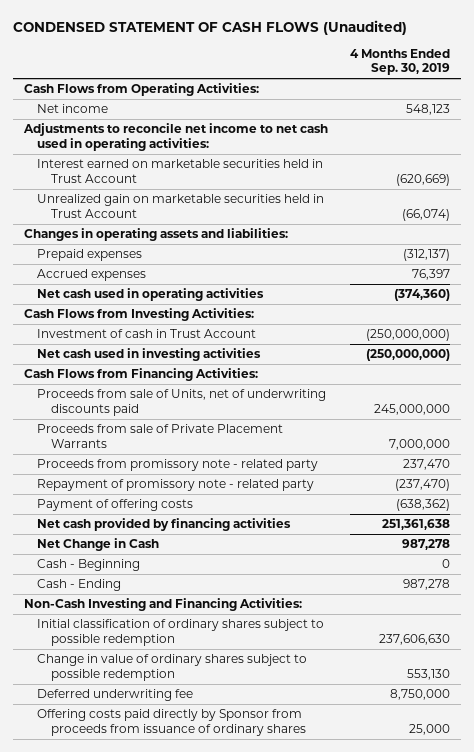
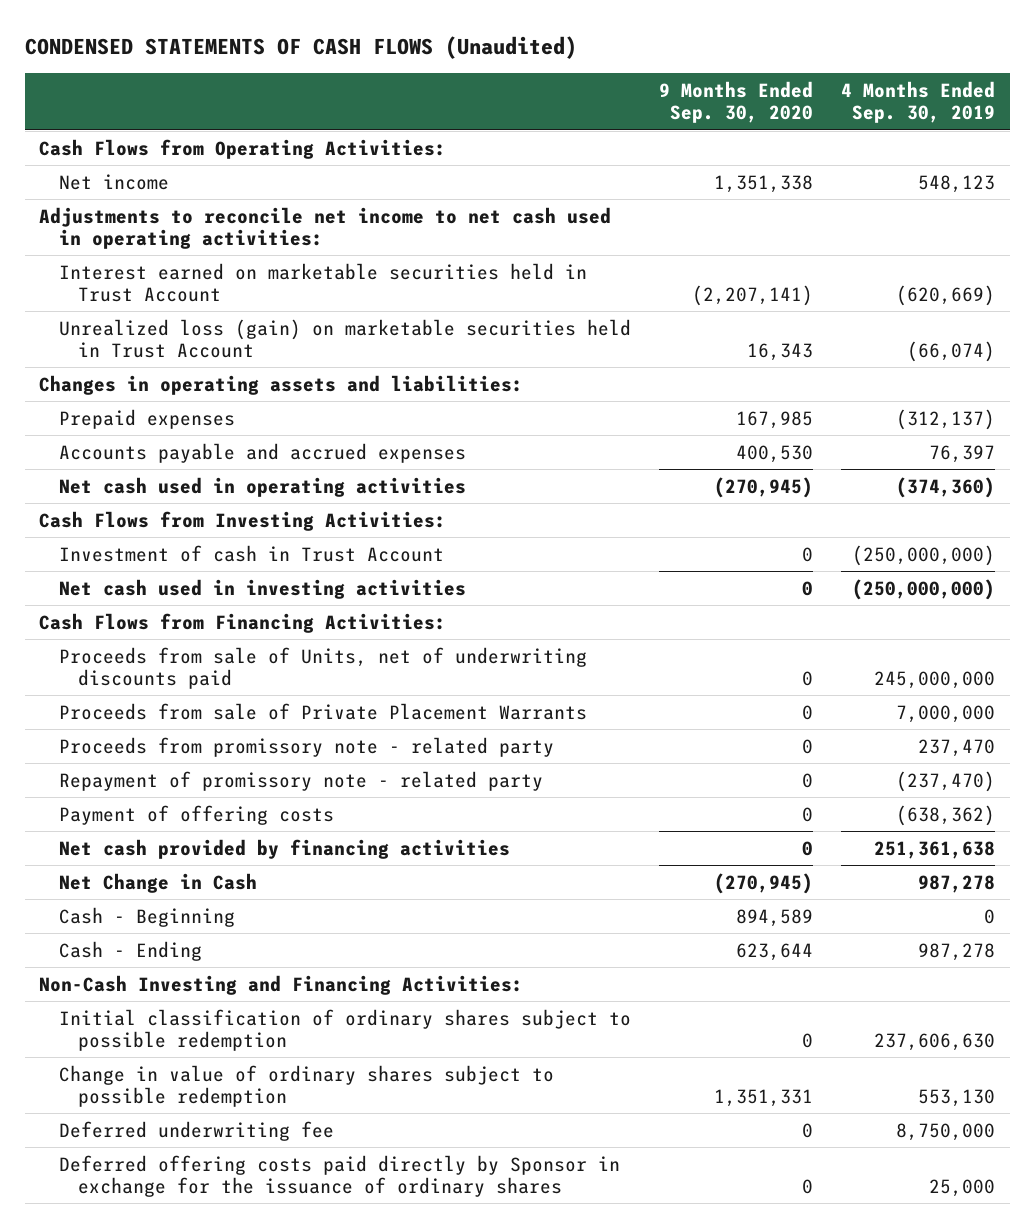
- CONDENSED STATEMENT OF CASH FLOWS (Unaudited)
+ CONDENSED STATEMENTS OF CASH FLOWS (Unaudited)
- | 4 Months Ended Sep. 30, 2019
+ | 9 Months Ended Sep. 30, 2020 | 4 Months Ended Sep. 30, 2019
- Unrealized gain on marketable securities held in Trust Account | (66,074)
+ Unrealized loss (gain) on marketable securities held in Trust Account | 16,343 | (66,074)
- Accrued expenses | 76,397
+ Accounts payable and accrued expenses | 400,530 | 76,397
- Offering costs paid directly by Sponsor from proceeds from issuance of ordinary shares | 25,000
+ Deferred offering costs paid directly by Sponsor in exchange for the issuance of ordinary shares | 0 | 25,000

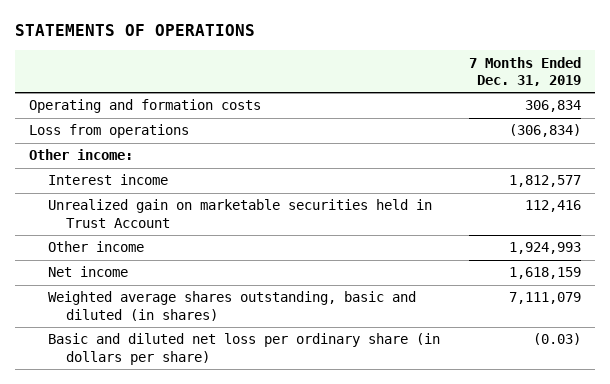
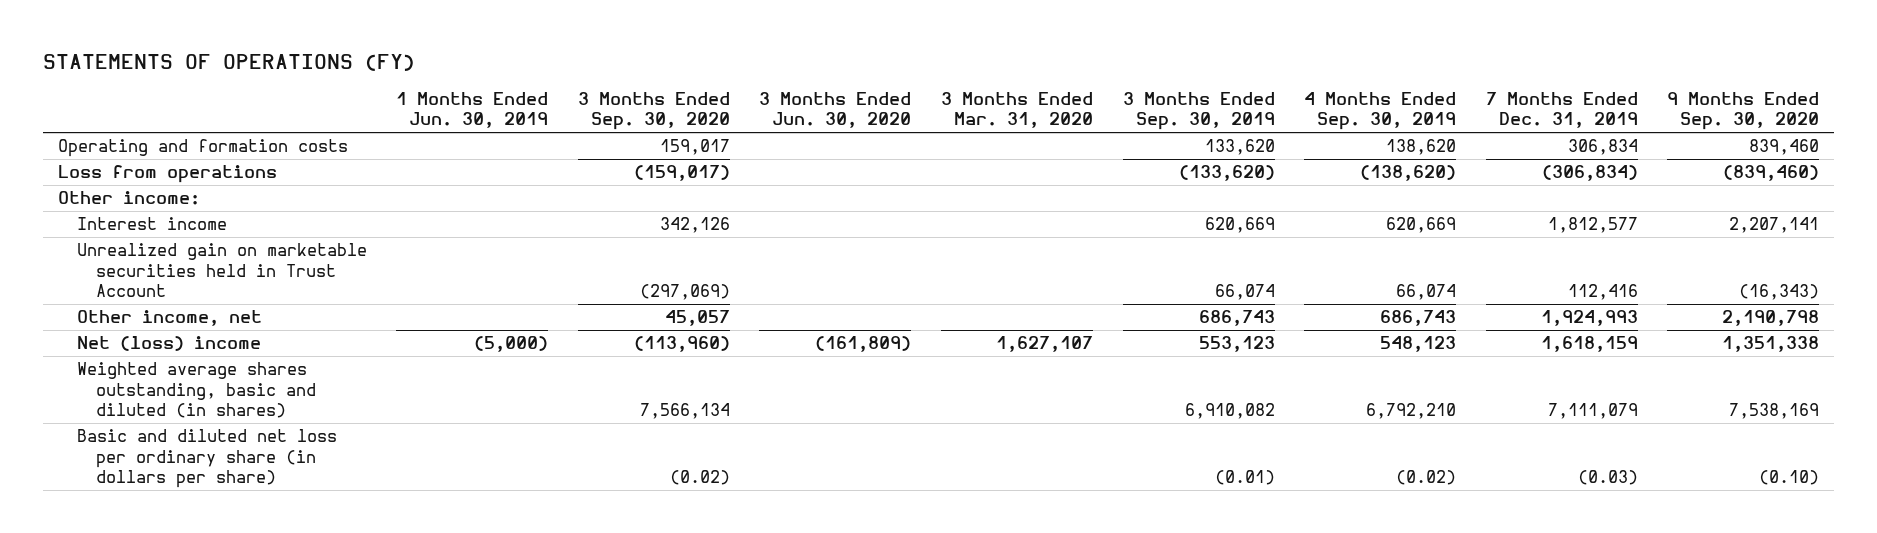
- STATEMENTS OF OPERATIONS
+ STATEMENTS OF OPERATIONS (FY)
- | 7 Months Ended Dec. 31, 2019
+ | 1 Months Ended Jun. 30, 2019 | 3 Months Ended Sep. 30, 2020 | 3 Months Ended Jun. 30, 2020 | 3 Months Ended Mar. 31, 2020 | 3 Months Ended Sep. 30, 2019 | 4 Months Ended Sep. 30, 2019 | 7 Months Ended Dec. 31, 2019 | 9 Months Ended Sep. 30, 2020
- Other income | 1,924,993
- Net income | 1,618,159
+ Other income, net | | 45,057 | | | 686,743 | 686,743 | 1,924,993 | 2,190,798
+ Net (loss) income | (5,000) | (113,960) | (161,809) | 1,627,107 | 553,123 | 548,123 | 1,618,159 | 1,351,338

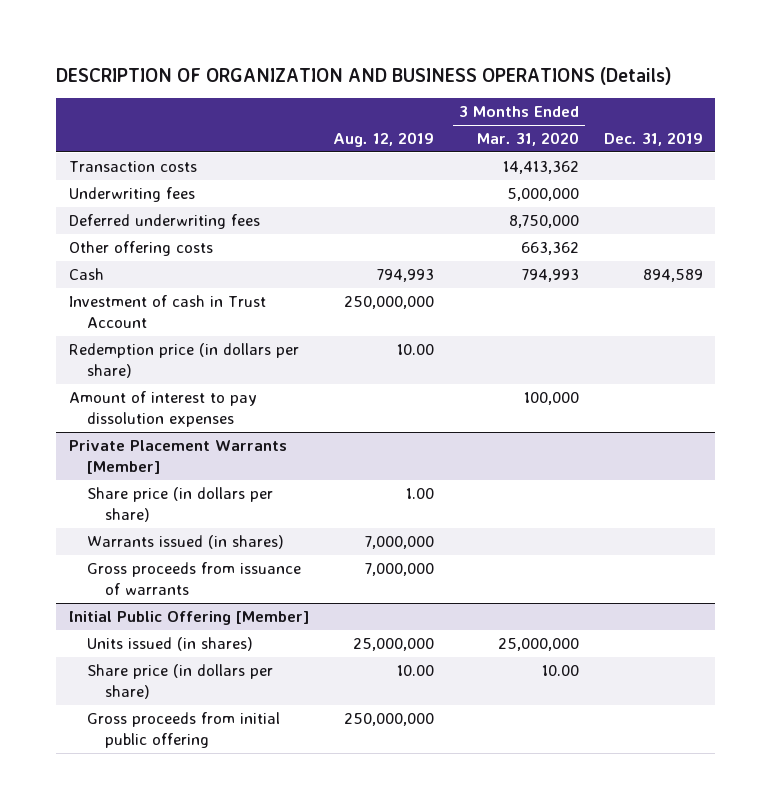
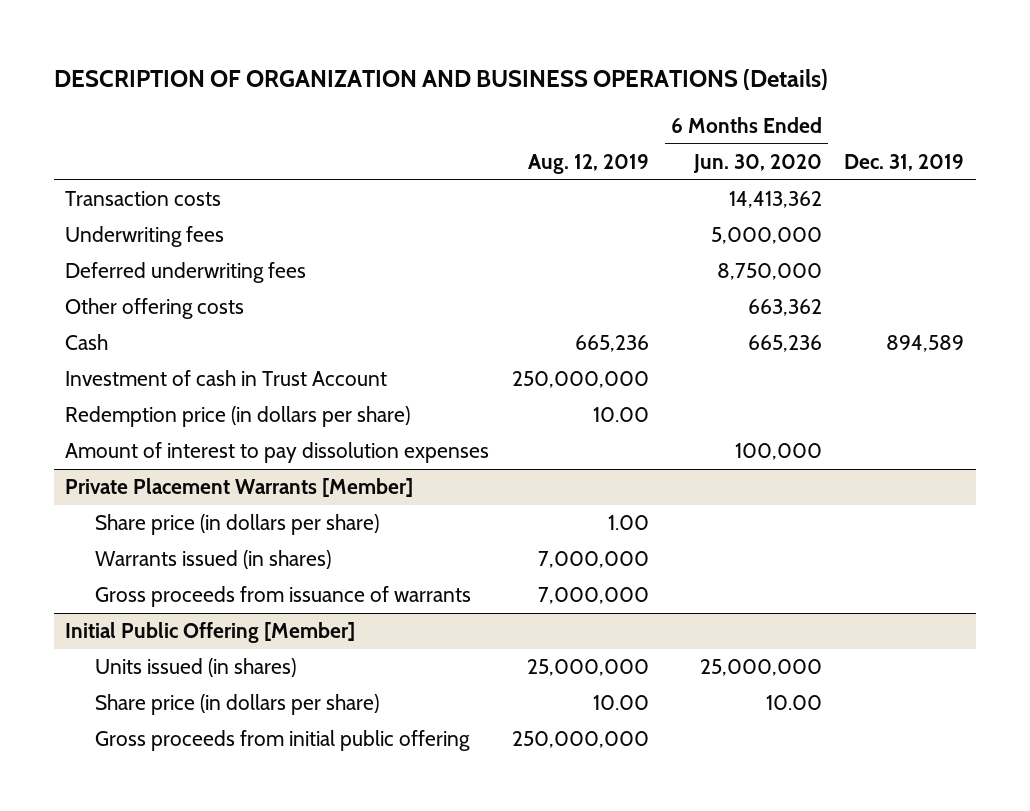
- | Aug. 12, 2019 | 3 Months Ended Mar. 31, 2020 | Dec. 31, 2019
+ | Aug. 12, 2019 | 6 Months Ended Jun. 30, 2020 | Dec. 31, 2019
- Cash | 794,993 | 794,993 | 894,589
+ Cash | 665,236 | 665,236 | 894,589

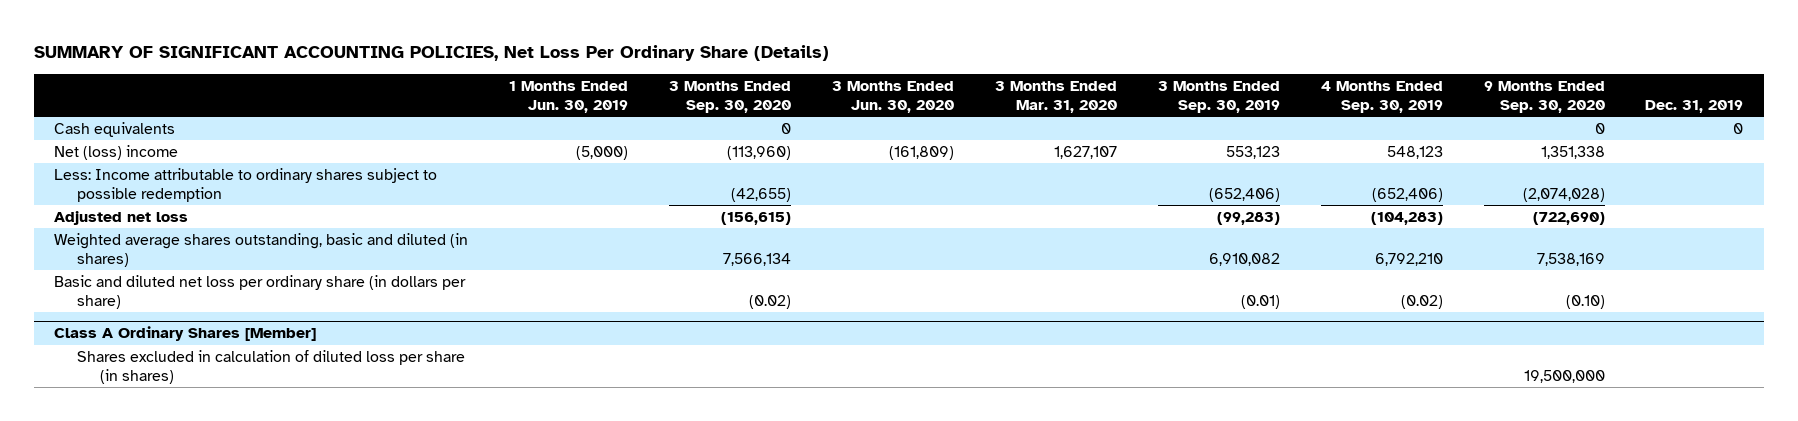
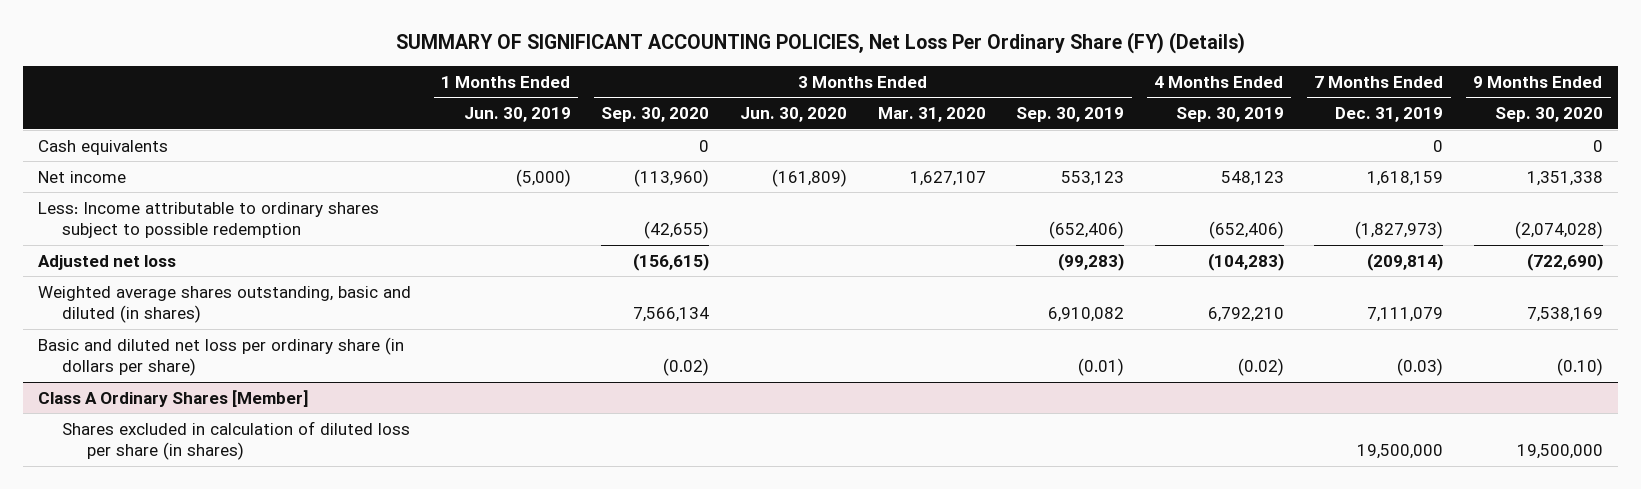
- SUMMARY OF SIGNIFICANT ACCOUNTING POLICIES, Net Loss Per Ordinary Share (Details)
+ SUMMARY OF SIGNIFICANT ACCOUNTING POLICIES, Net Loss Per Ordinary Share (FY) (Details)
- | 1 Months Ended Jun. 30, 2019 | 3 Months Ended Sep. 30, 2020 | 3 Months Ended Jun. 30, 2020 | 3 Months Ended Mar. 31, 2020 | 3 Months Ended Sep. 30, 2019 | 4 Months Ended Sep. 30, 2019 | 9 Months Ended Sep. 30, 2020 | Dec. 31, 2019
+ | 1 Months Ended Jun. 30, 2019 | 3 Months Ended Sep. 30, 2020 | 3 Months Ended Jun. 30, 2020 | 3 Months Ended Mar. 31, 2020 | 3 Months Ended Sep. 30, 2019 | 4 Months Ended Sep. 30, 2019 | 7 Months Ended Dec. 31, 2019 | 9 Months Ended Sep. 30, 2020
- Net (loss) income | (5,000) | (113,960) | (161,809) | 1,627,107 | 553,123 | 548,123 | 1,351,338 |
+ Net income | (5,000) | (113,960) | (161,809) | 1,627,107 | 553,123 | 548,123 | 1,618,159 | 1,351,338

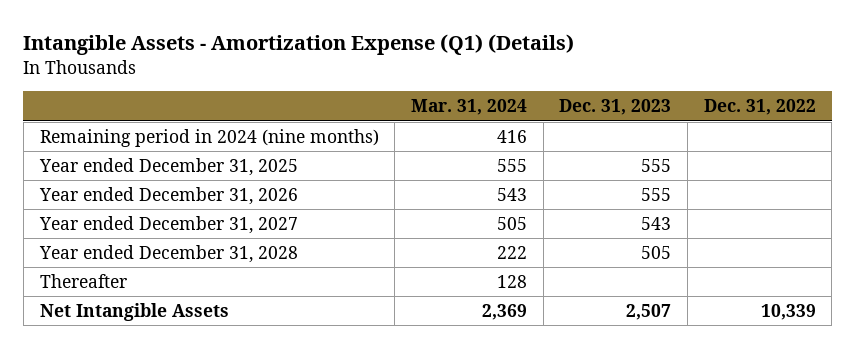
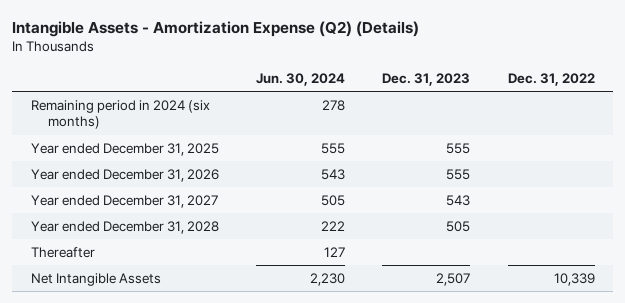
- Intangible Assets - Amortization Expense (Q1) (Details)
+ Intangible Assets - Amortization Expense (Q2) (Details)
- | Mar. 31, 2024 | Dec. 31, 2023 | Dec. 31, 2022
+ | Jun. 30, 2024 | Dec. 31, 2023 | Dec. 31, 2022
- Remaining period in 2024 (nine months) | 416 | |
+ Remaining period in 2024 (six months) | 278 | |

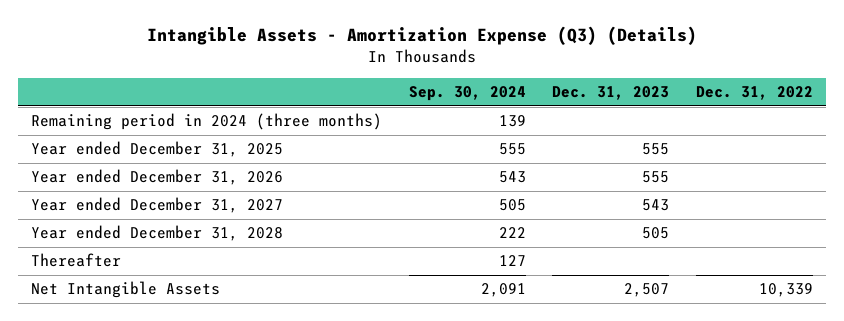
- Intangible Assets - Amortization Expense (Q2) (Details)
+ Intangible Assets - Amortization Expense (Q3) (Details)
- | Jun. 30, 2024 | Dec. 31, 2023 | Dec. 31, 2022
+ | Sep. 30, 2024 | Dec. 31, 2023 | Dec. 31, 2022
- Remaining period in 2024 (six months) | 278 | |
+ Remaining period in 2024 (three months) | 139 | |

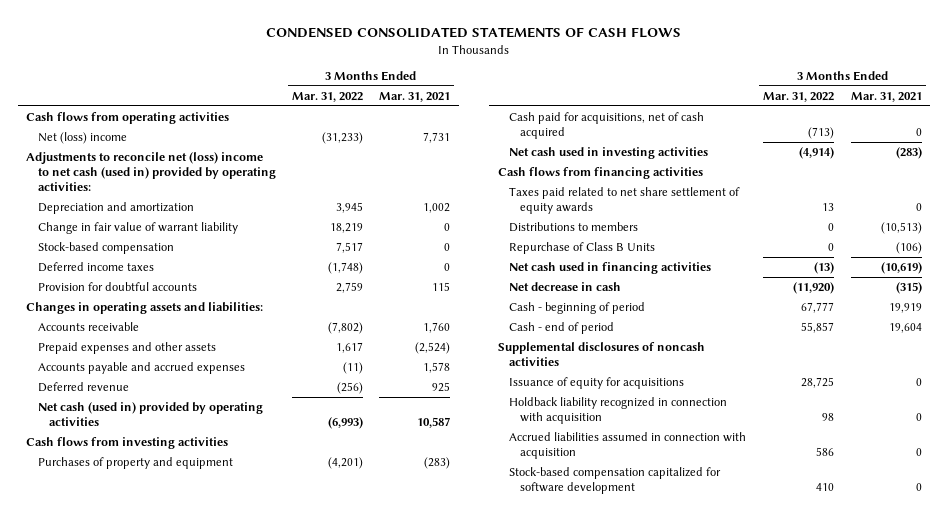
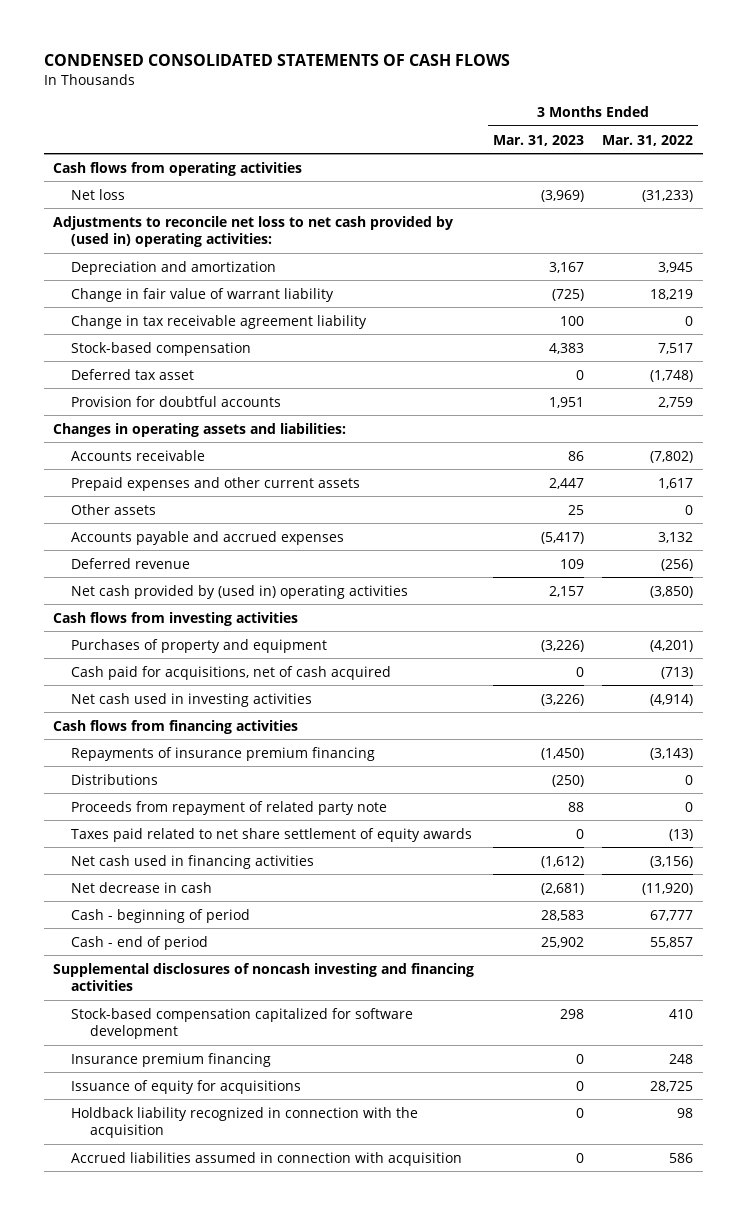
- | 3 Months Ended Mar. 31, 2022 | 3 Months Ended Mar. 31, 2021
+ | 3 Months Ended Mar. 31, 2023 | 3 Months Ended Mar. 31, 2022
- Net (loss) income | (31,233) | 7,731
- Adjustments to reconcile net (loss) income to net cash (used in) provided by operating activities:
+ Net loss | (3,969) | (31,233)
+ Adjustments to reconcile net loss to net cash provided by (used in) operating activities:
+ Change in tax receivable agreement liability | 100 | 0
- Deferred income taxes | (1,748) | 0
+ Deferred tax asset | 0 | (1,748)
- Prepaid expenses and other assets | 1,617 | (2,524)
- Accounts payable and accrued expenses | (11) | 1,578
+ Prepaid expenses and other current assets | 2,447 | 1,617
+ Other assets | 25 | 0
+ Accounts payable and accrued expenses | (5,417) | 3,132
- Net cash (used in) provided by operating activities | (6,993) | 10,587
+ Net cash provided by (used in) operating activities | 2,157 | (3,850)
- Taxes paid related to net share settlement of equity awards | 13 | 0
- Distributions to members | 0 | (10,513)
- Repurchase of Class B Units | 0 | (106)
- Net cash used in financing activities | (13) | (10,619)
+ Repayments of insurance premium financing | (1,450) | (3,143)
+ Distributions | (250) | 0
+ Proceeds from repayment of related party note | 88 | 0
+ Taxes paid related to net share settlement of equity awards | 0 | (13)
+ Net cash used in financing activities | (1,612) | (3,156)
- Supplemental disclosures of noncash activities
+ Supplemental disclosures of noncash investing and financing activities
moved up: Stock-based compensation capitalized for software development | 298 | 410
+ Insurance premium financing | 0 | 248
- Holdback liability recognized in connection with acquisition | 98 | 0
+ Holdback liability recognized in connection with the acquisition | 0 | 98

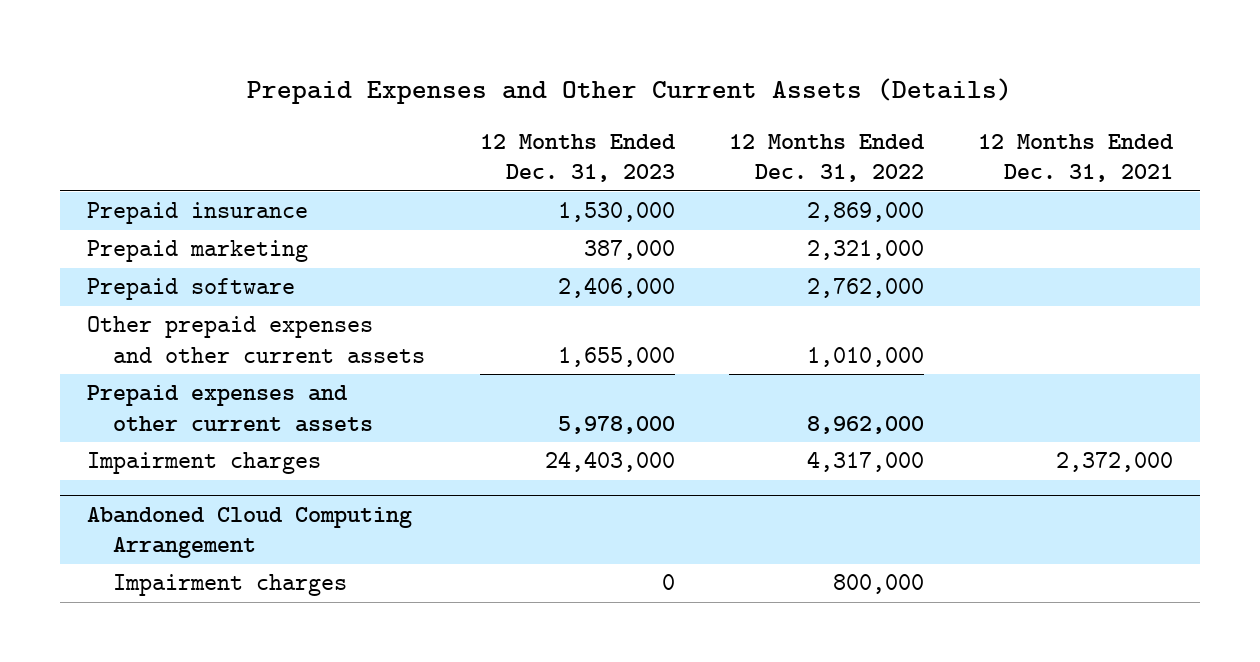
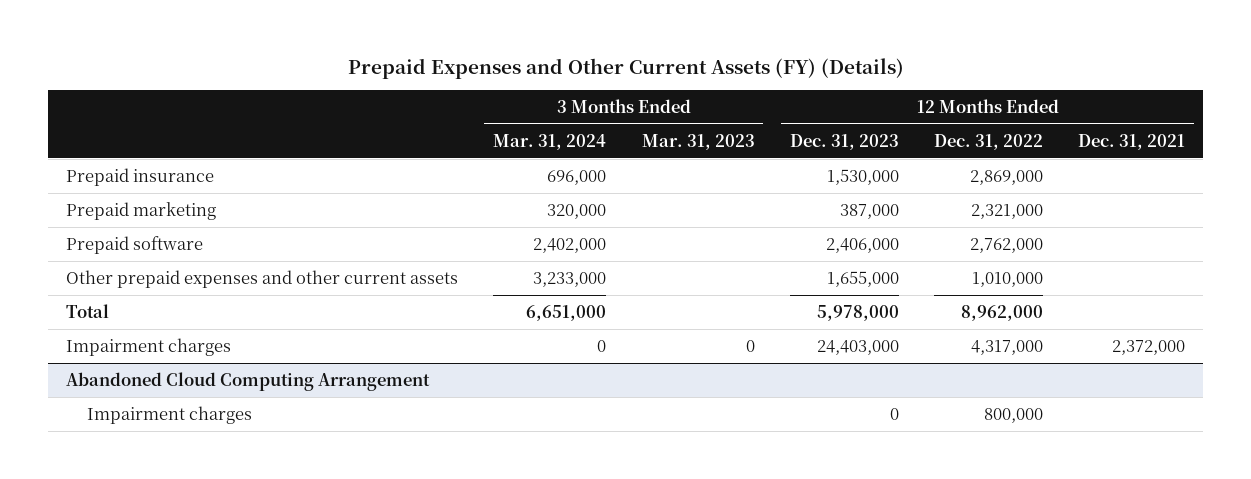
- Prepaid Expenses and Other Current Assets (Details)
+ Prepaid Expenses and Other Current Assets (FY) (Details)
- | 12 Months Ended Dec. 31, 2023 | 12 Months Ended Dec. 31, 2022 | 12 Months Ended Dec. 31, 2021
+ | 3 Months Ended Mar. 31, 2024 | 3 Months Ended Mar. 31, 2023 | 12 Months Ended Dec. 31, 2023 | 12 Months Ended Dec. 31, 2022 | 12 Months Ended Dec. 31, 2021
- Prepaid expenses and other current assets | 5,978,000 | 8,962,000 |
+ Total | 6,651,000 | | 5,978,000 | 8,962,000 |

